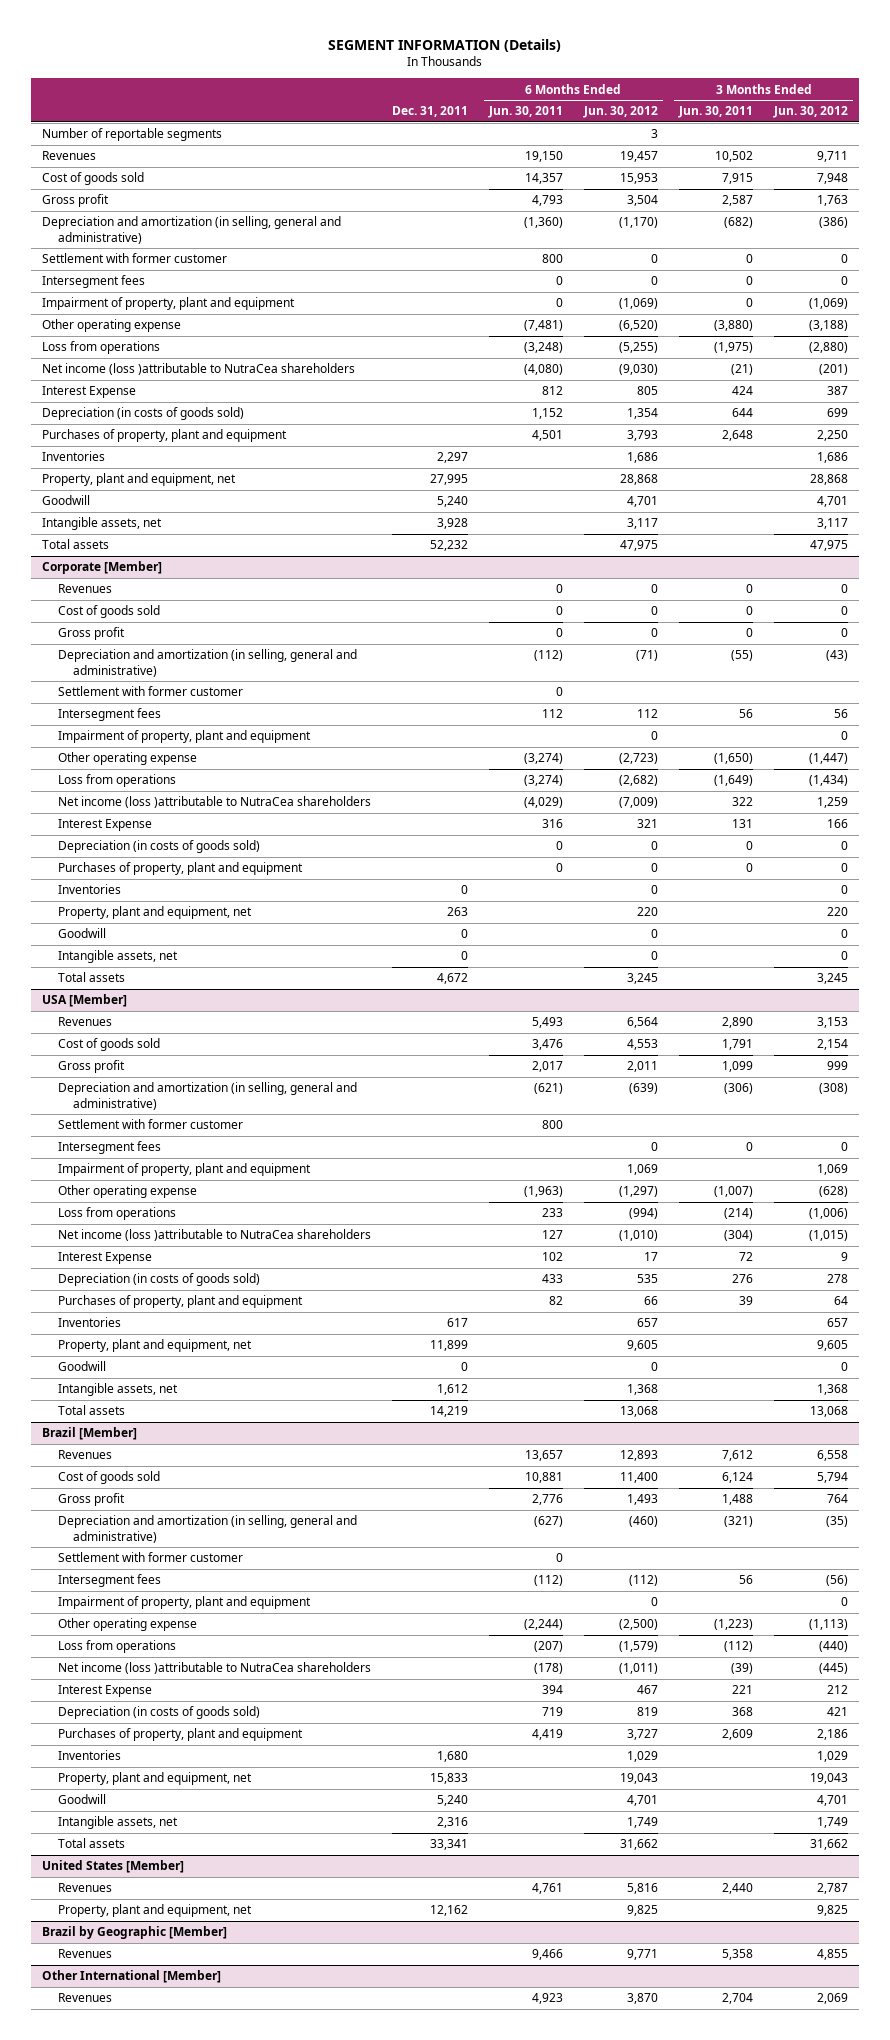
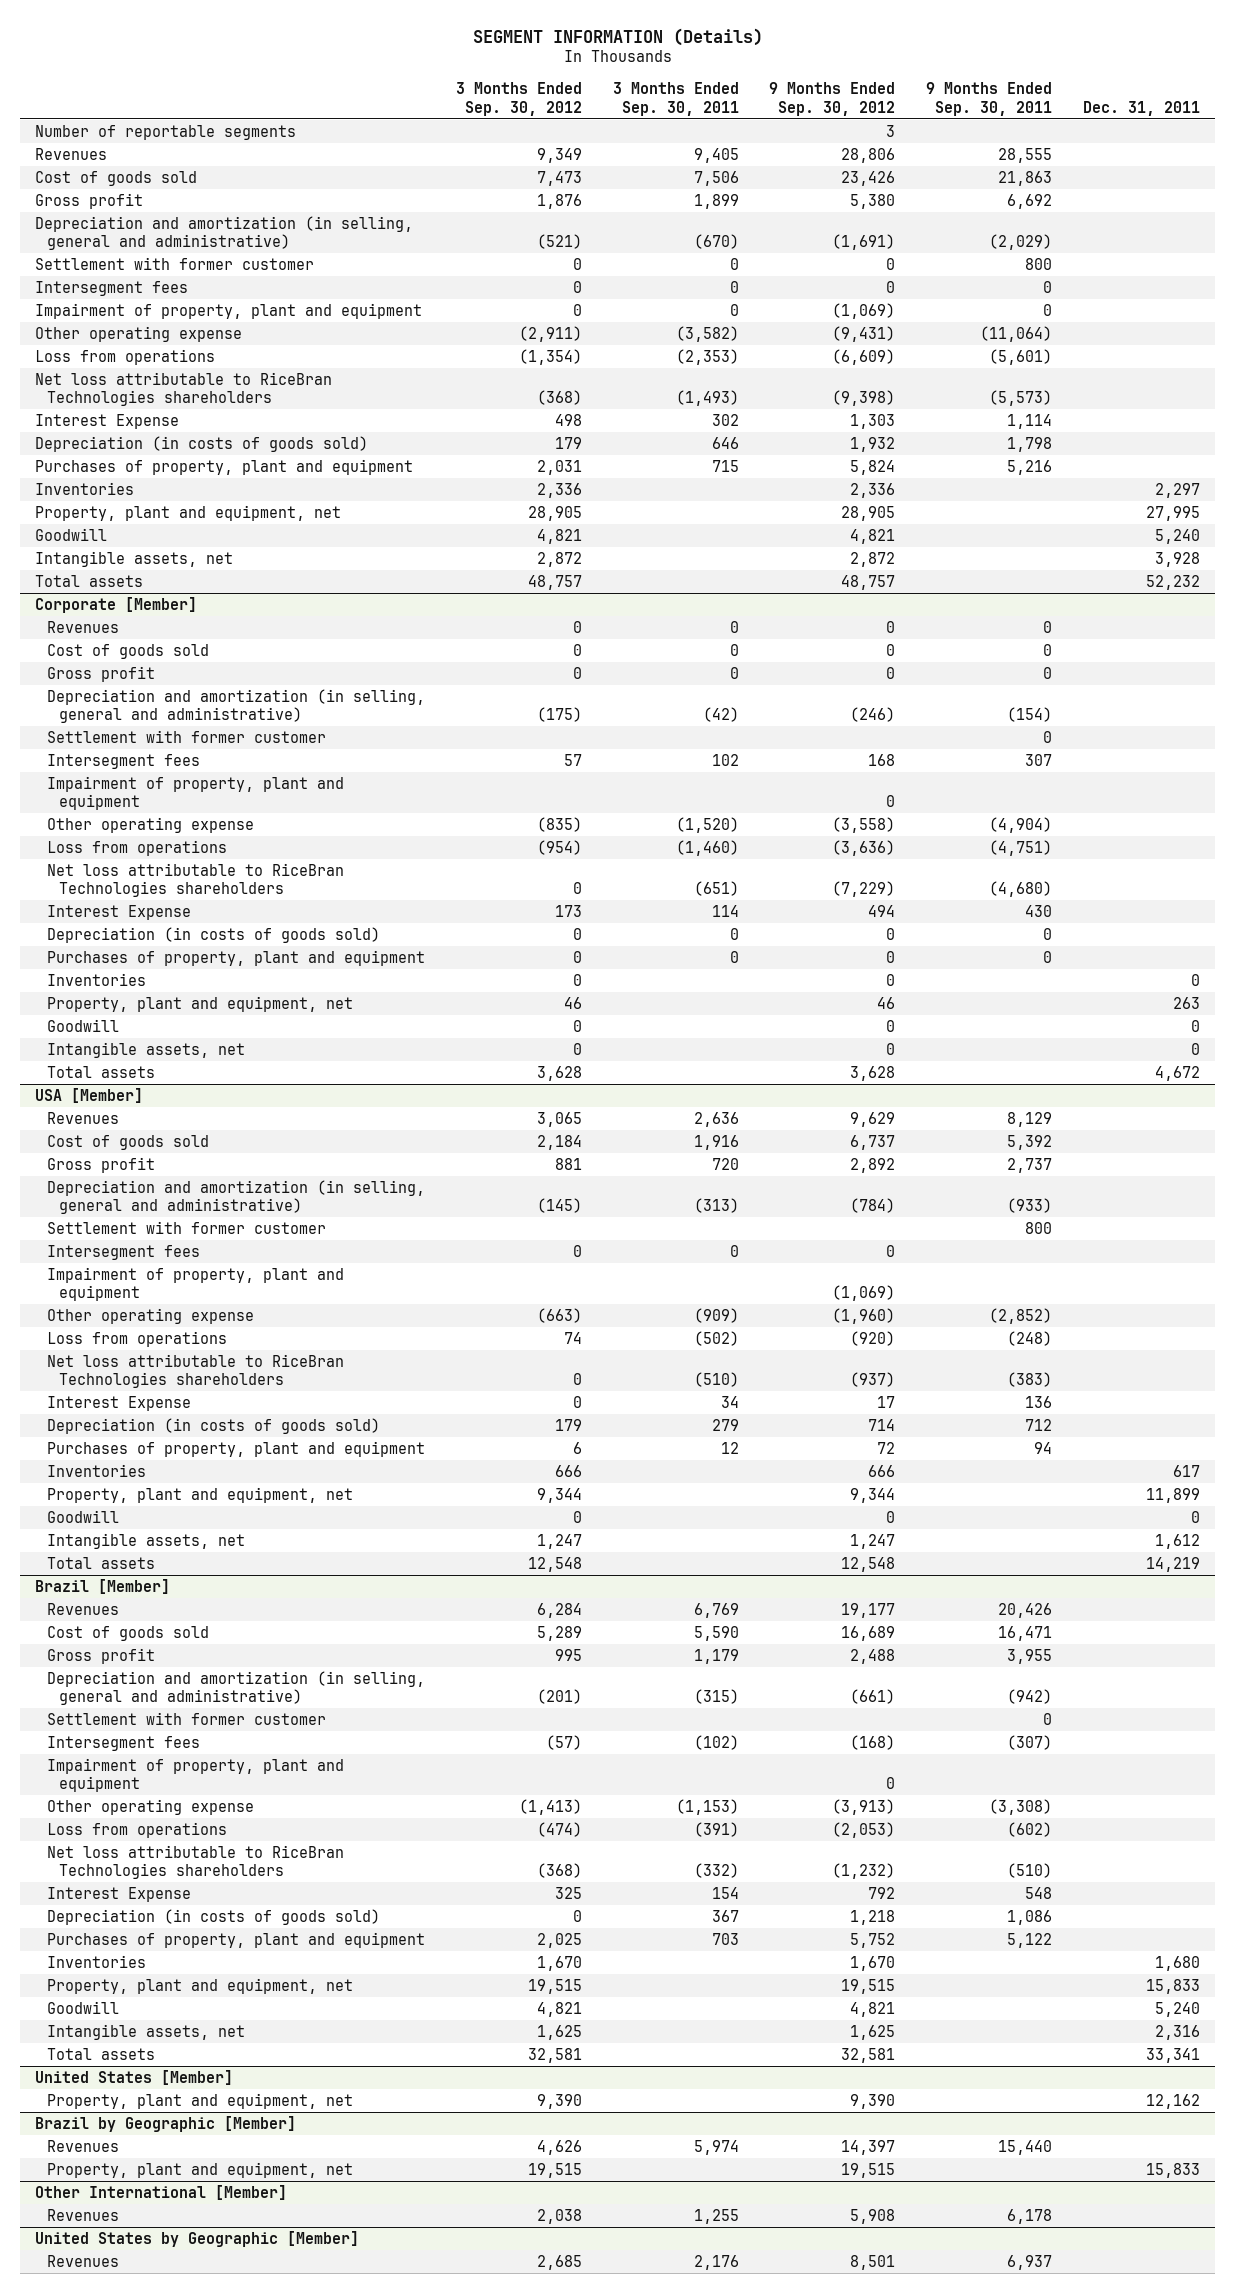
- | Dec. 31, 2011 | 6 Months Ended Jun. 30, 2011 | 6 Months Ended Jun. 30, 2012 | 3 Months Ended Jun. 30, 2011 | 3 Months Ended Jun. 30, 2012
+ | 3 Months Ended Sep. 30, 2012 | 3 Months Ended Sep. 30, 2011 | 9 Months Ended Sep. 30, 2012 | 9 Months Ended Sep. 30, 2011 | Dec. 31, 2011
- Net income (loss )attributable to NutraCea shareholders | | (4,080) | (9,030) | (21) | (201)
+ Net loss attributable to RiceBran Technologies shareholders | (368) | (1,493) | (9,398) | (5,573) |
@ Corporate [Member]
- Net income (loss )attributable to NutraCea shareholders | | (4,029) | (7,009) | 322 | 1,259
+ Net loss attributable to RiceBran Technologies shareholders | 0 | (651) | (7,229) | (4,680) |
@ USA [Member]
- Net income (loss )attributable to NutraCea shareholders | | 127 | (1,010) | (304) | (1,015)
+ Net loss attributable to RiceBran Technologies shareholders | 0 | (510) | (937) | (383) |
@ Brazil [Member]
- Net income (loss )attributable to NutraCea shareholders | | (178) | (1,011) | (39) | (445)
+ Net loss attributable to RiceBran Technologies shareholders | (368) | (332) | (1,232) | (510) |
@ United States [Member]
- Revenues | | 4,761 | 5,816 | 2,440 | 2,787
@ Brazil by Geographic [Member]
+ Property, plant and equipment, net | 19,515 | | 19,515 | | 15,833
+ United States by Geographic [Member]
+ Revenues | 2,685 | 2,176 | 8,501 | 6,937 |

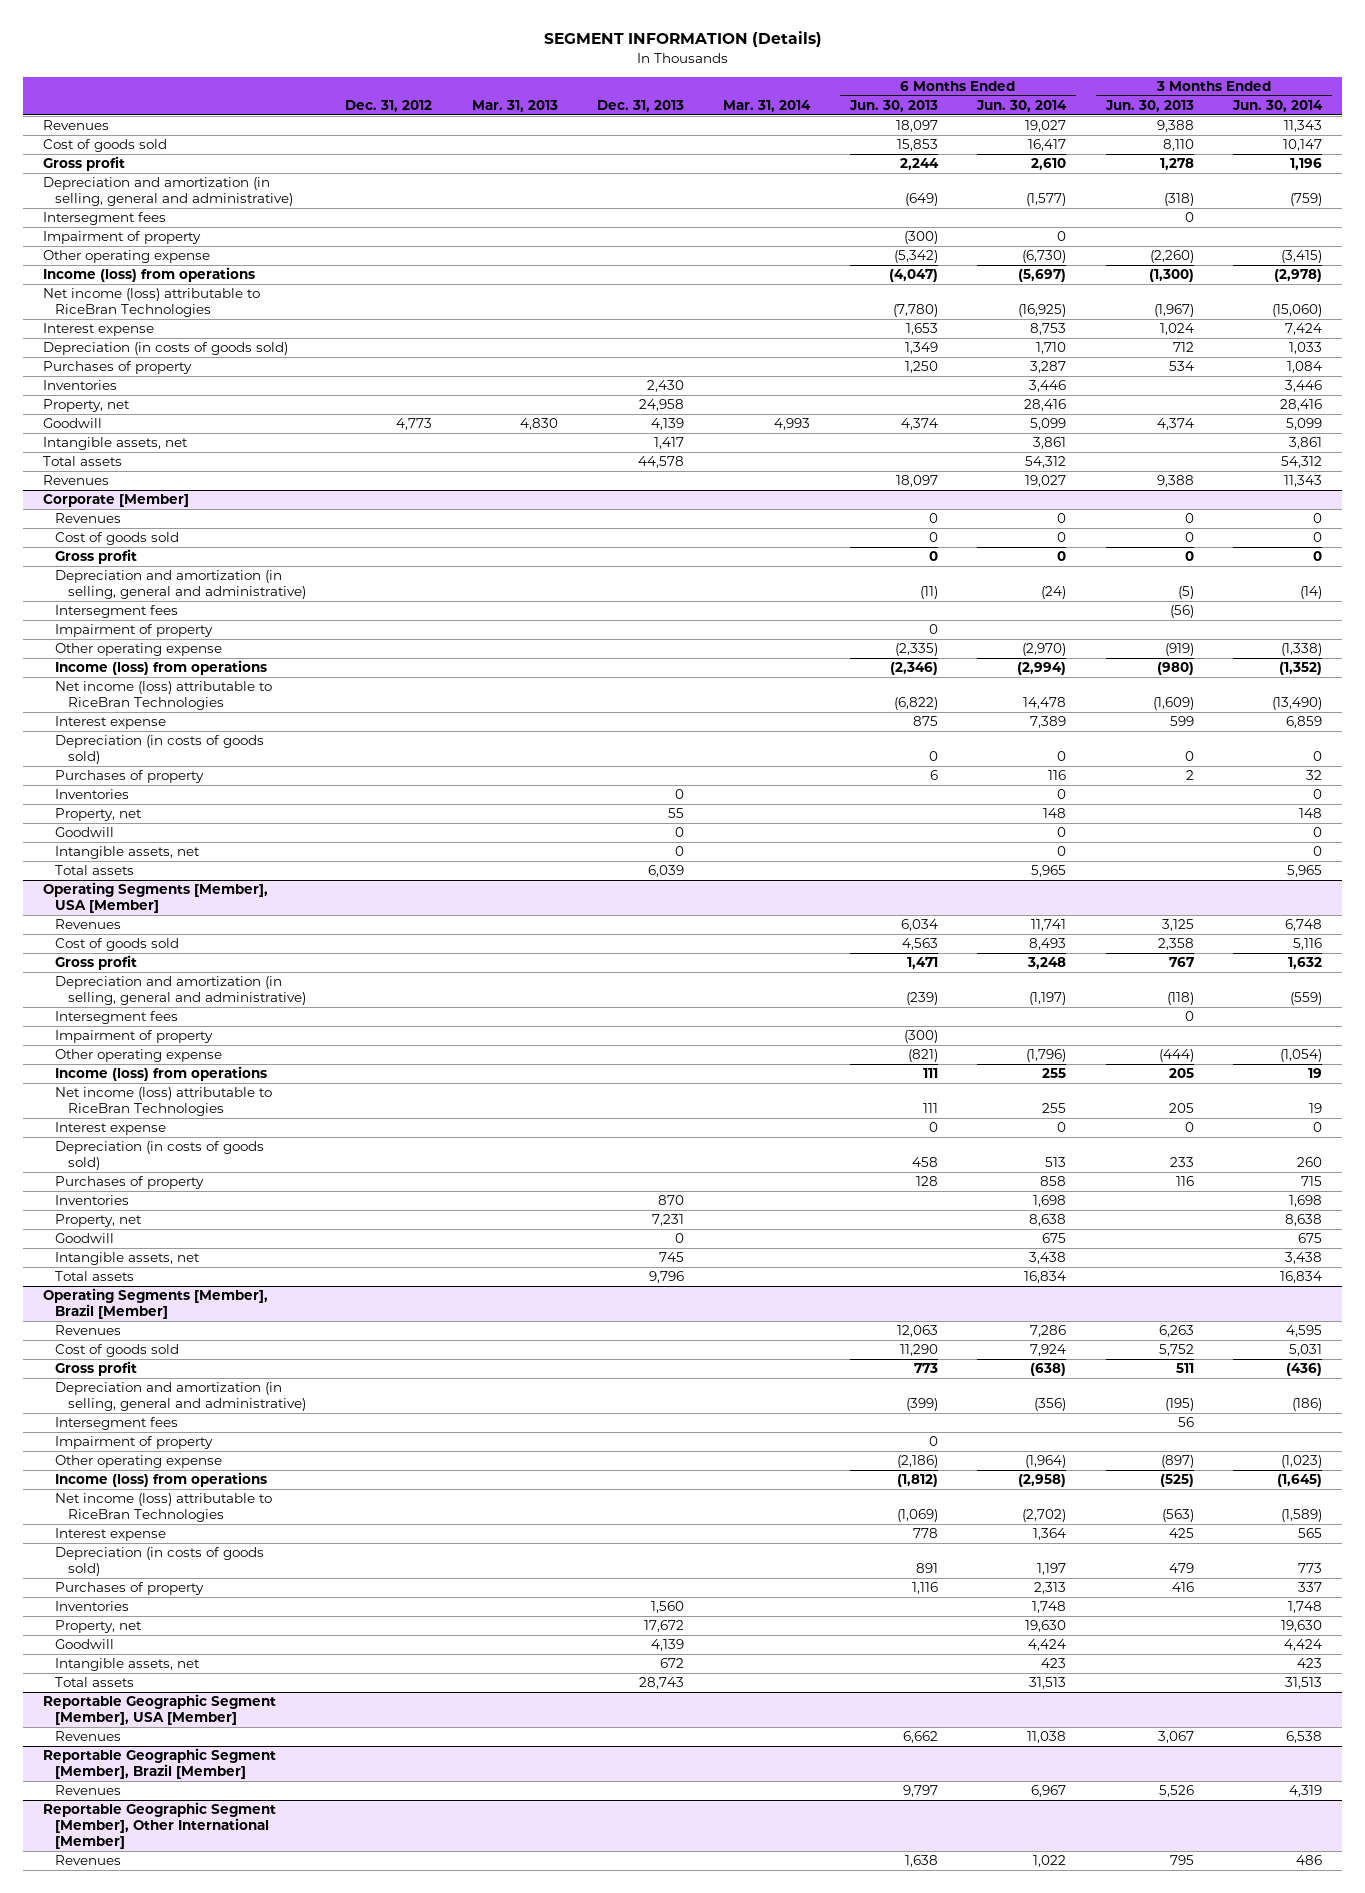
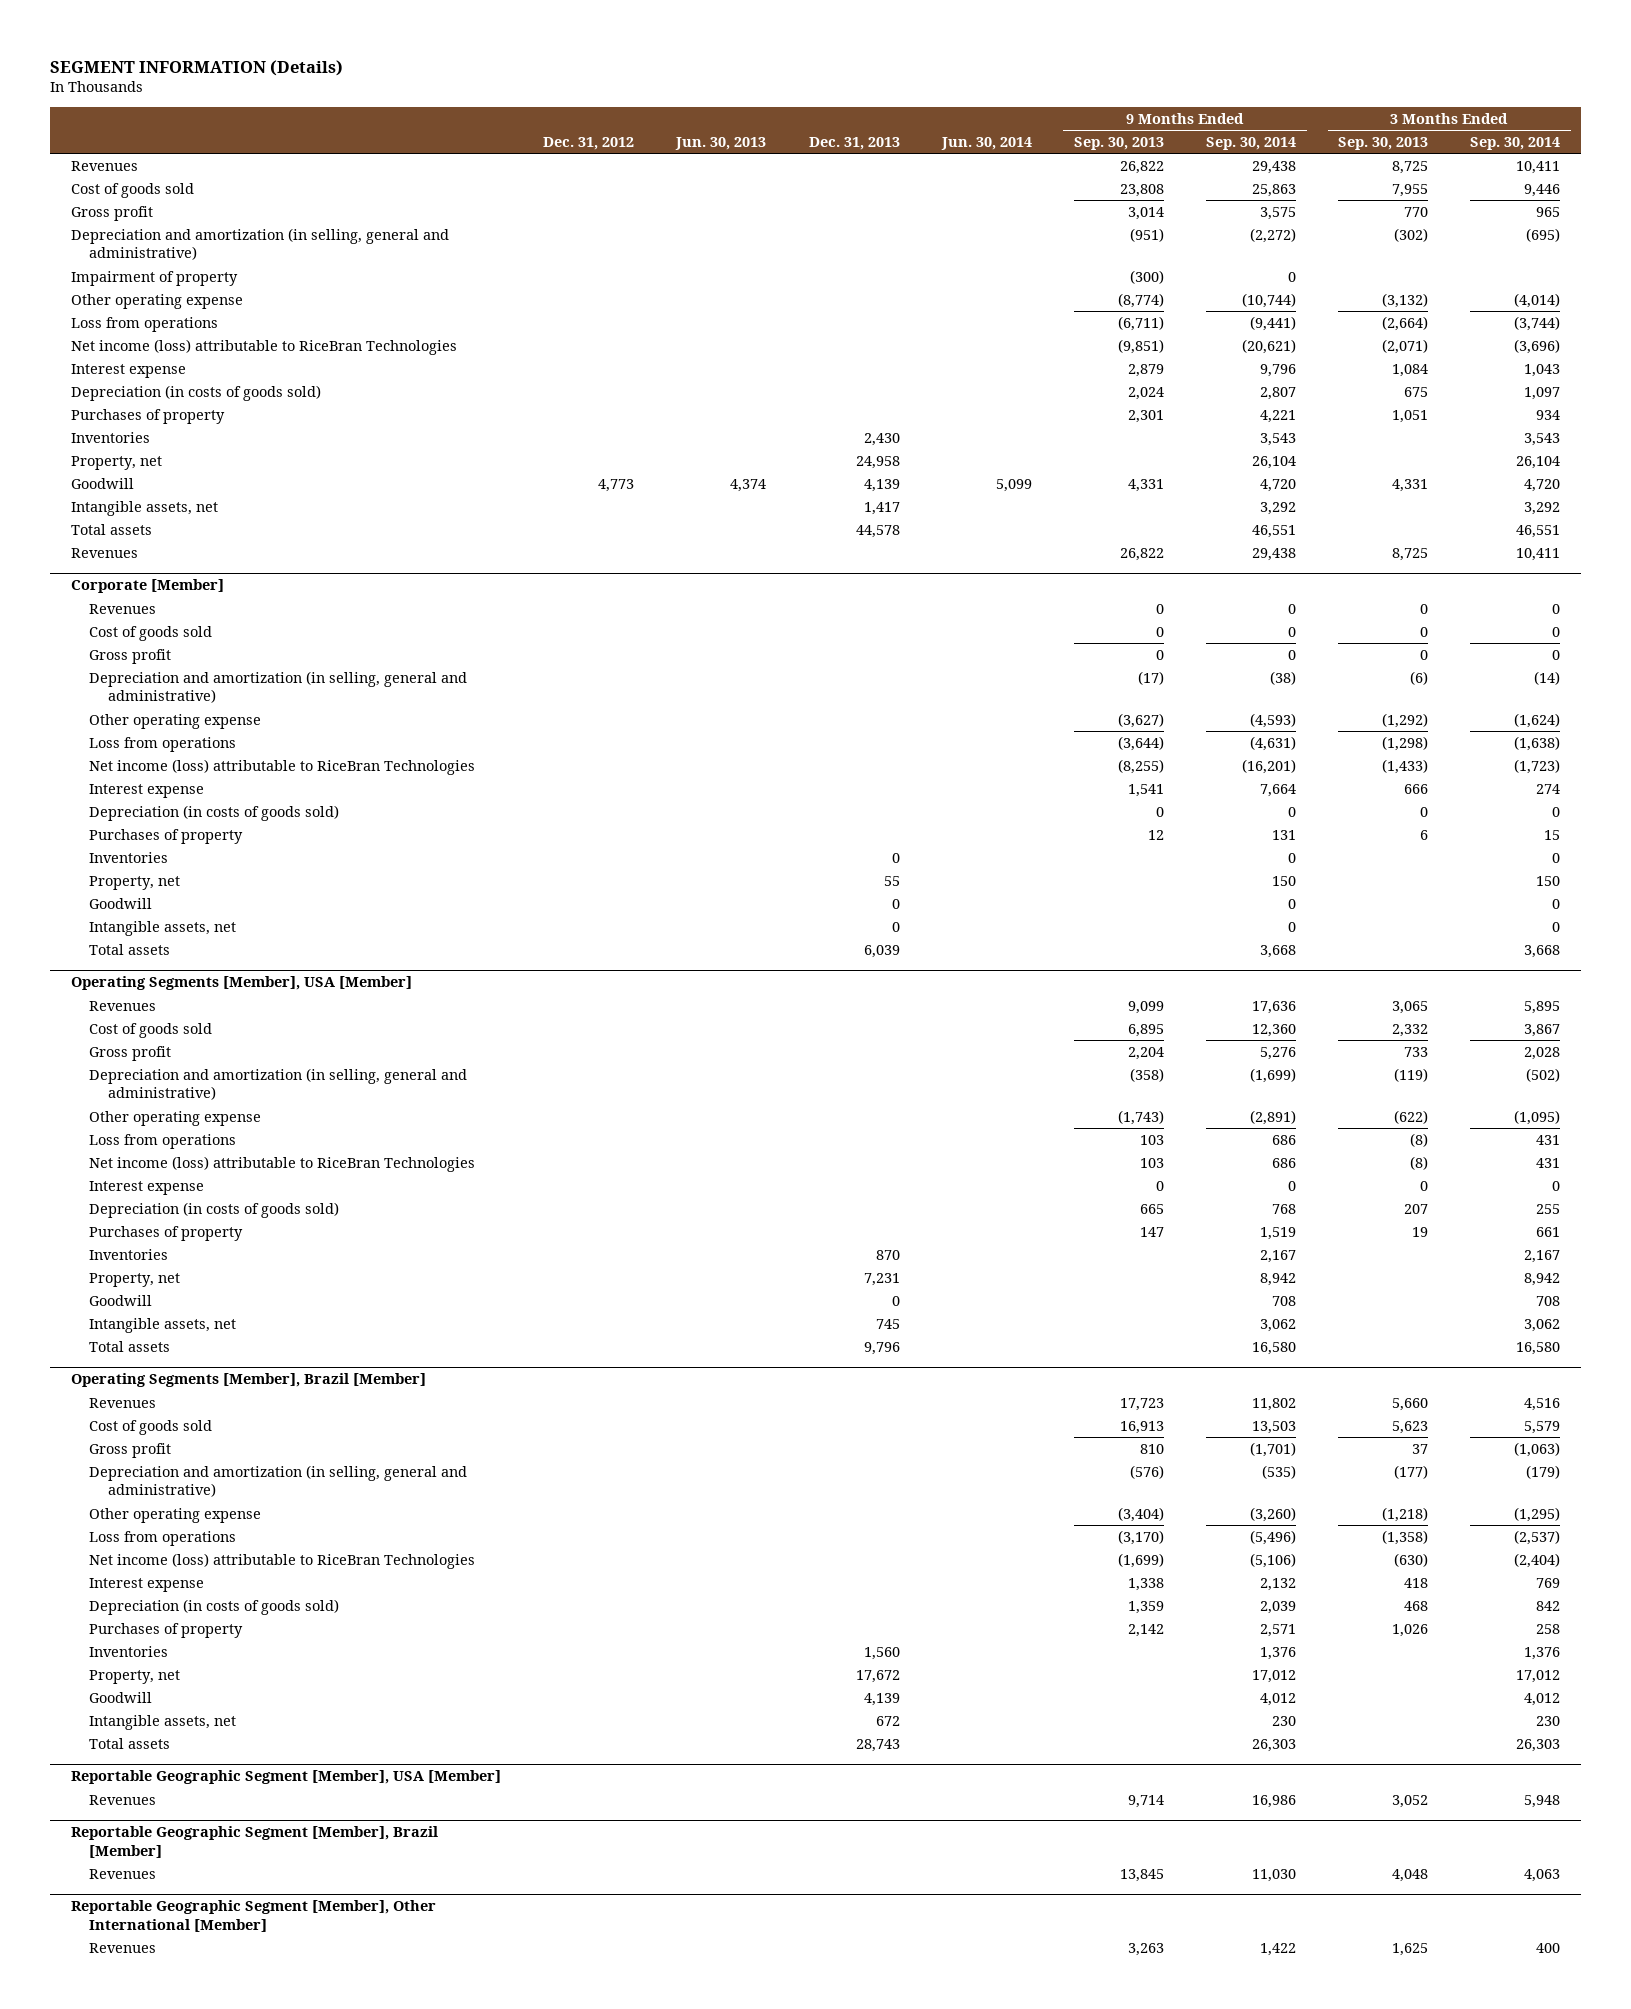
- | Dec. 31, 2012 | Mar. 31, 2013 | Dec. 31, 2013 | Mar. 31, 2014 | 6 Months Ended Jun. 30, 2013 | 6 Months Ended Jun. 30, 2014 | 3 Months Ended Jun. 30, 2013 | 3 Months Ended Jun. 30, 2014
+ | Dec. 31, 2012 | Jun. 30, 2013 | Dec. 31, 2013 | Jun. 30, 2014 | 9 Months Ended Sep. 30, 2013 | 9 Months Ended Sep. 30, 2014 | 3 Months Ended Sep. 30, 2013 | 3 Months Ended Sep. 30, 2014
- Intersegment fees | | | | | | | 0 |
- Income (loss) from operations | | | | | (4,047) | (5,697) | (1,300) | (2,978)
+ Loss from operations | | | | | (6,711) | (9,441) | (2,664) | (3,744)
@ Corporate [Member]
- Intersegment fees | | | | | | | (56) |
- Impairment of property | | | | | 0 | | |
- Income (loss) from operations | | | | | (2,346) | (2,994) | (980) | (1,352)
+ Loss from operations | | | | | (3,644) | (4,631) | (1,298) | (1,638)
@ Operating Segments [Member], USA [Member]
- Intersegment fees | | | | | | | 0 |
- Impairment of property | | | | | (300) | | |
- Income (loss) from operations | | | | | 111 | 255 | 205 | 19
+ Loss from operations | | | | | 103 | 686 | (8) | 431
@ Operating Segments [Member], Brazil [Member]
- Intersegment fees | | | | | | | 56 |
- Impairment of property | | | | | 0 | | |
- Income (loss) from operations | | | | | (1,812) | (2,958) | (525) | (1,645)
+ Loss from operations | | | | | (3,170) | (5,496) | (1,358) | (2,537)

